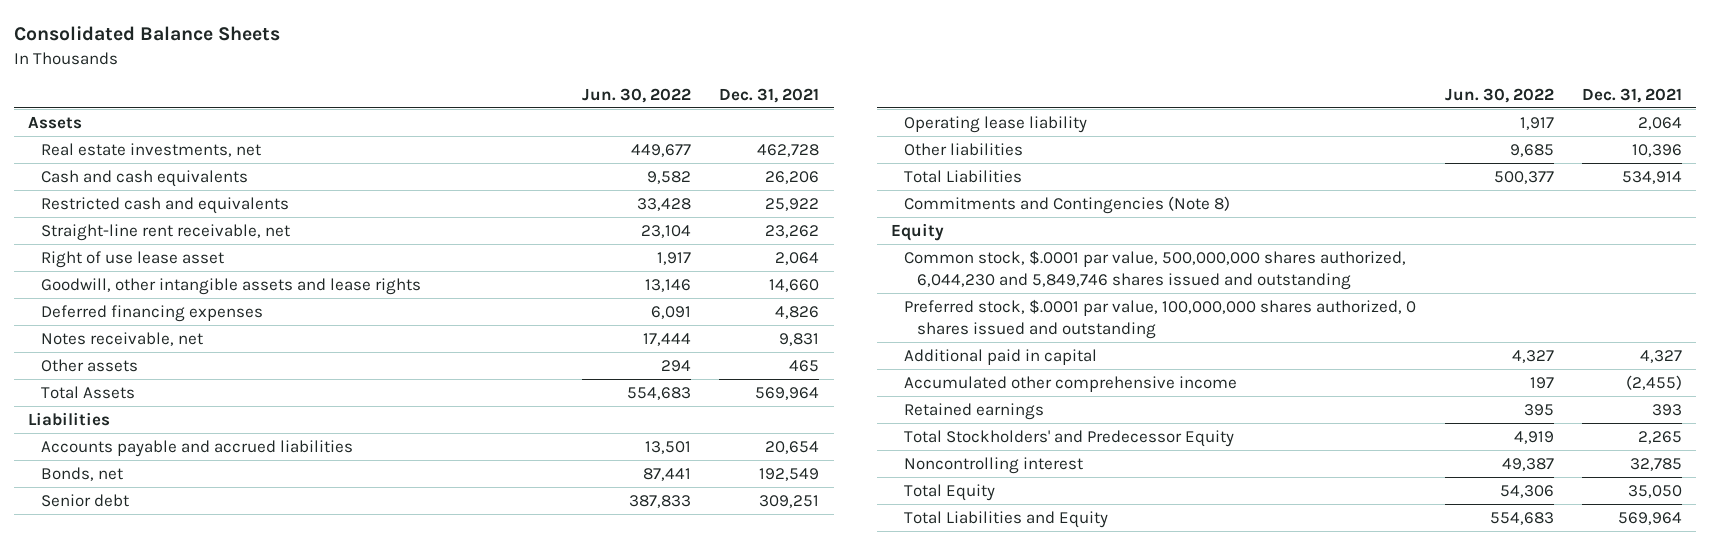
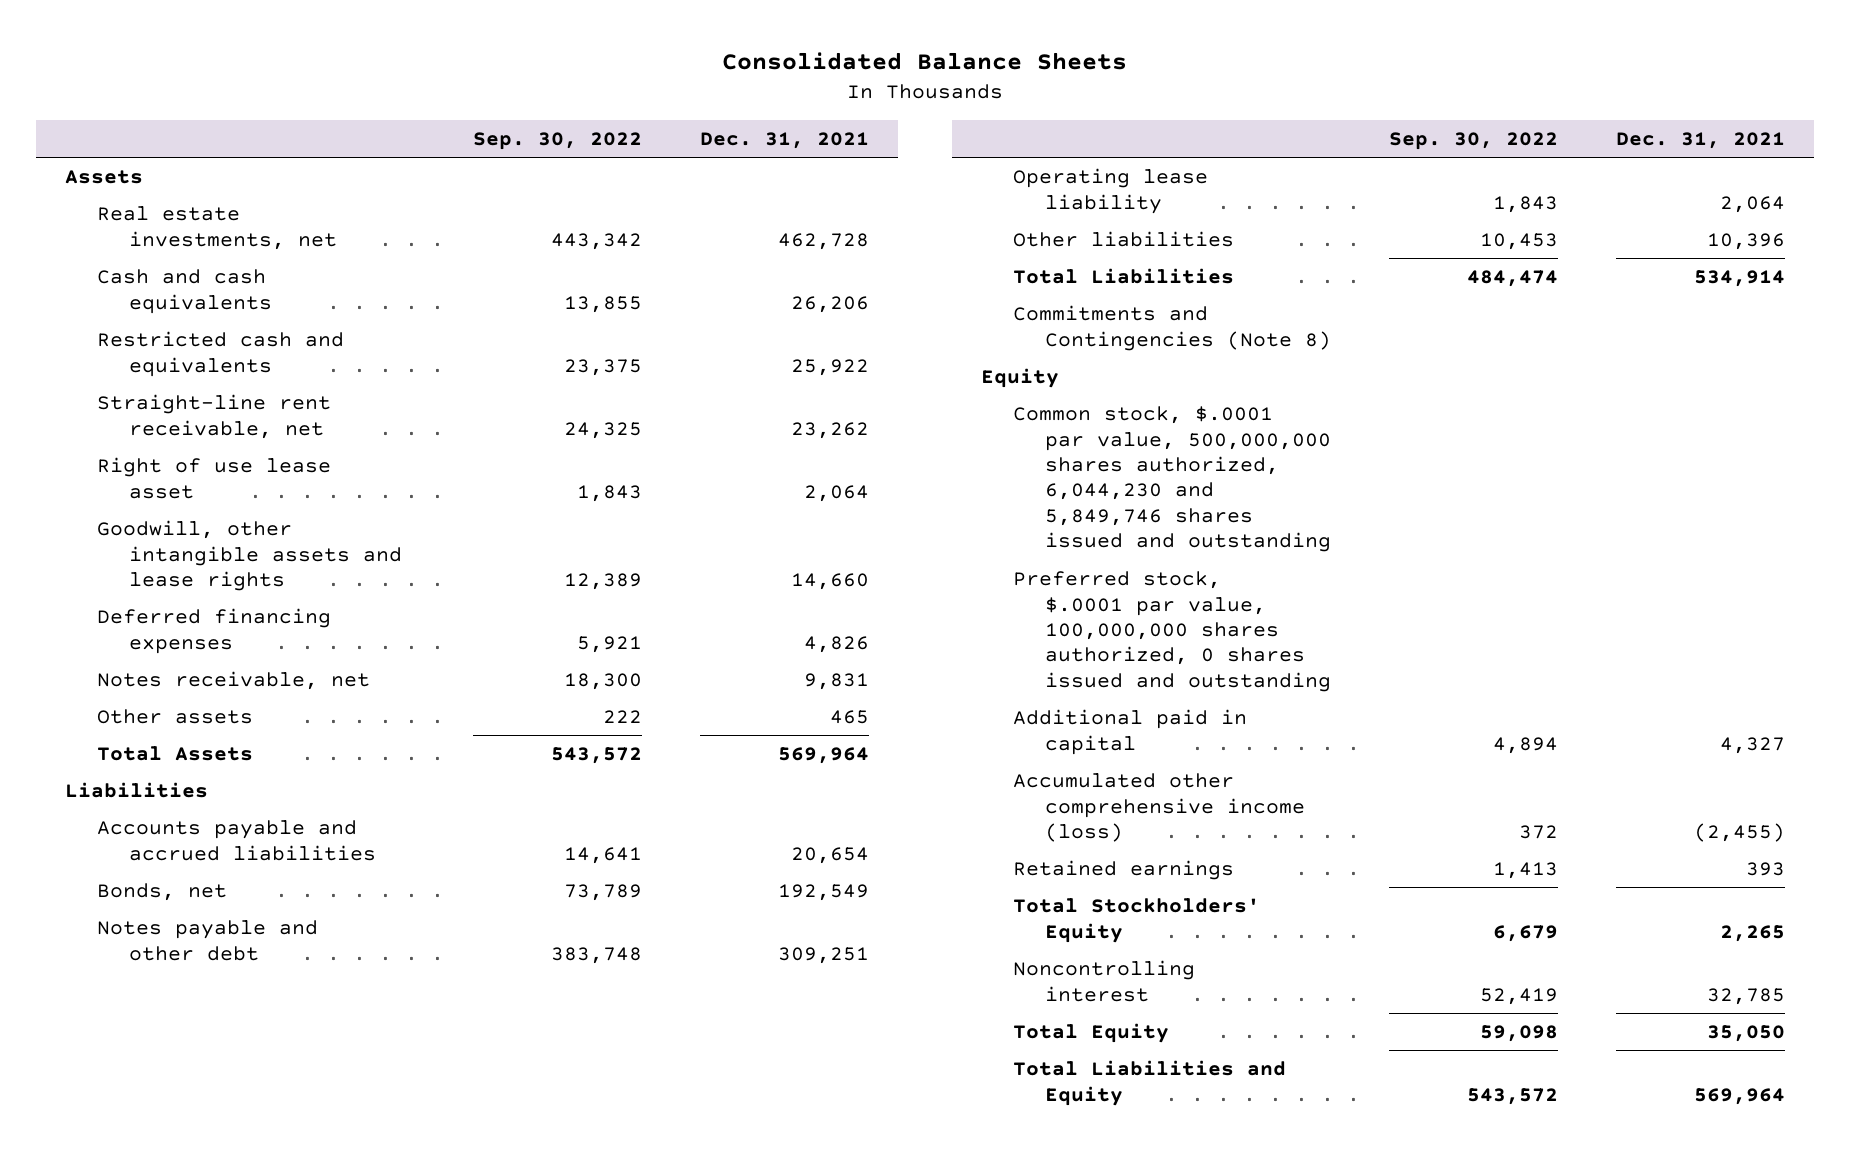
- | Jun. 30, 2022 | Dec. 31, 2021
+ | Sep. 30, 2022 | Dec. 31, 2021
- Senior debt | 387,833 | 309,251
+ Notes payable and other debt | 383,748 | 309,251
- Accumulated other comprehensive income | 197 | (2,455)
+ Accumulated other comprehensive income (loss) | 372 | (2,455)
- Total Stockholders' and Predecessor Equity | 4,919 | 2,265
+ Total Stockholders' Equity | 6,679 | 2,265

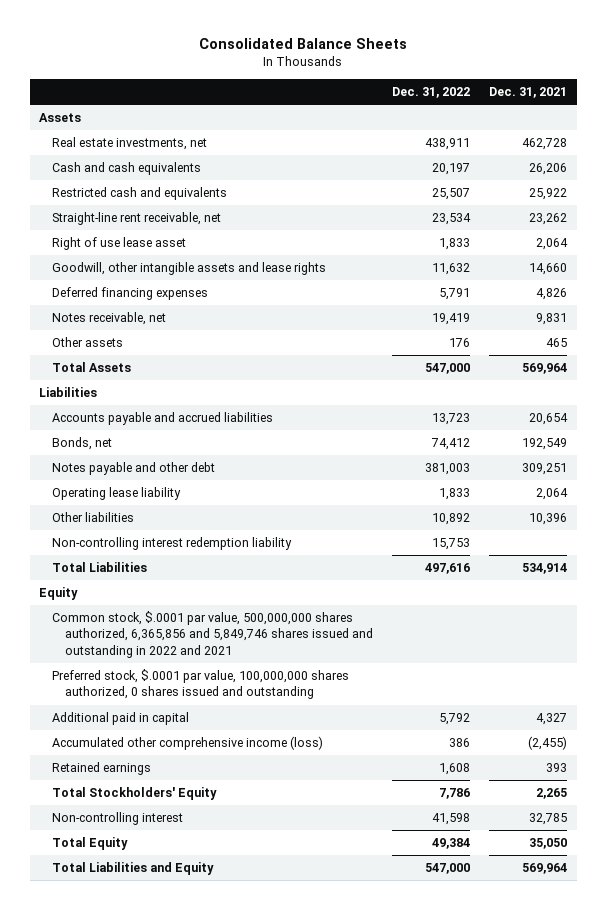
- | Sep. 30, 2022 | Dec. 31, 2021
+ | Dec. 31, 2022 | Dec. 31, 2021
+ Non-controlling interest redemption liability | 15,753 |
- Commitments and Contingencies (Note 8)
- Common stock, $.0001 par value, 500,000,000 shares authorized, 6,044,230 and 5,849,746 shares issued and outstanding
+ Common stock, $.0001 par value, 500,000,000 shares authorized, 6,365,856 and 5,849,746 shares issued and outstanding in 2022 and 2021
- Noncontrolling interest | 52,419 | 32,785
+ Non-controlling interest | 41,598 | 32,785

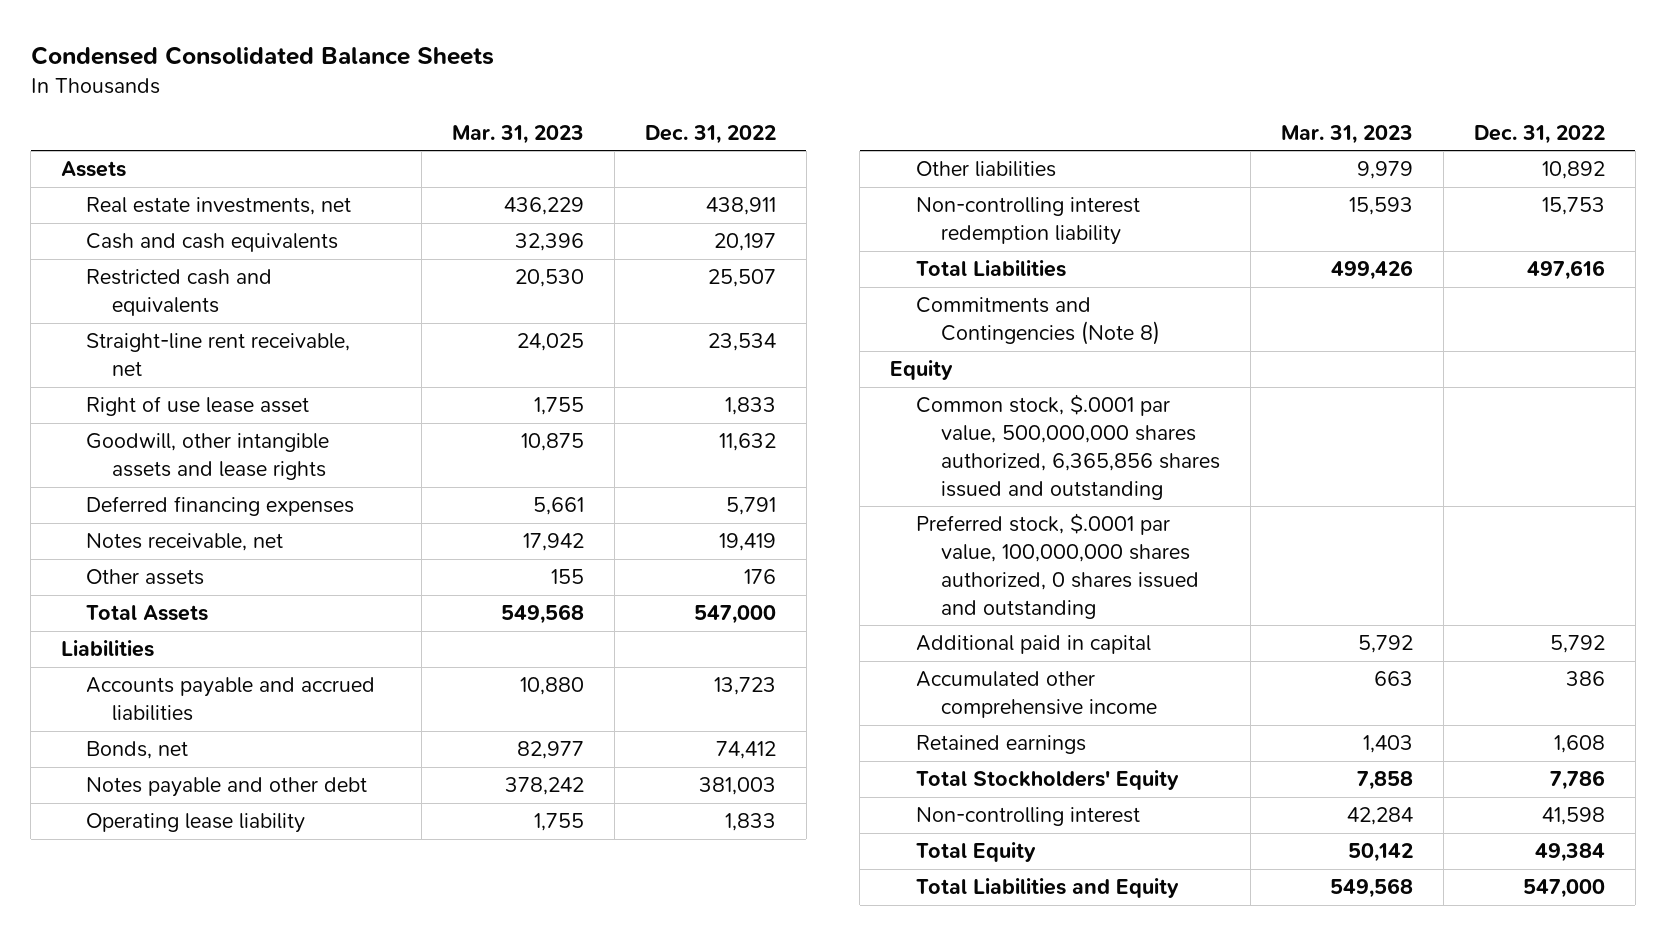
- Consolidated Balance Sheets
+ Condensed Consolidated Balance Sheets
- | Dec. 31, 2022 | Dec. 31, 2021
+ | Mar. 31, 2023 | Dec. 31, 2022
+ Commitments and Contingencies (Note 8)
- Common stock, $.0001 par value, 500,000,000 shares authorized, 6,365,856 and 5,849,746 shares issued and outstanding in 2022 and 2021
+ Common stock, $.0001 par value, 500,000,000 shares authorized, 6,365,856 shares issued and outstanding
- Accumulated other comprehensive income (loss) | 386 | (2,455)
+ Accumulated other comprehensive income | 663 | 386

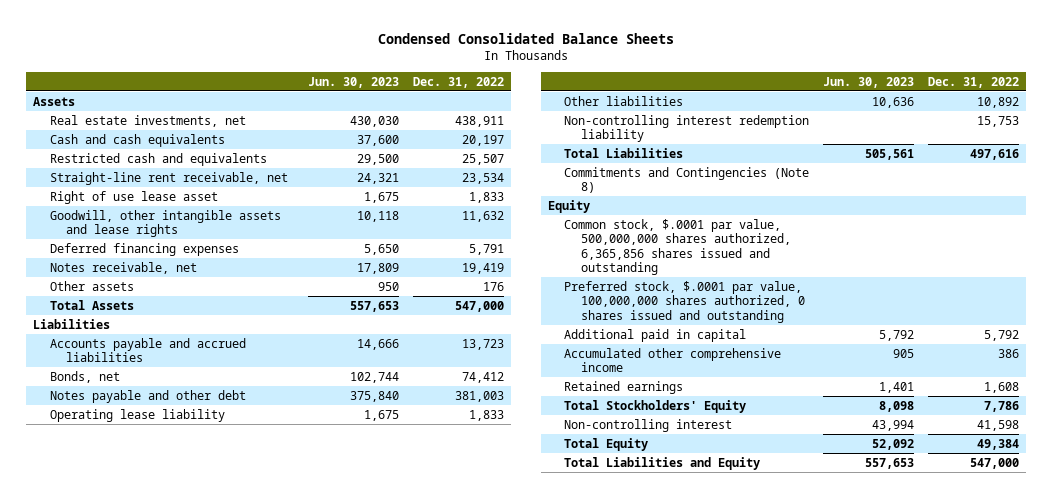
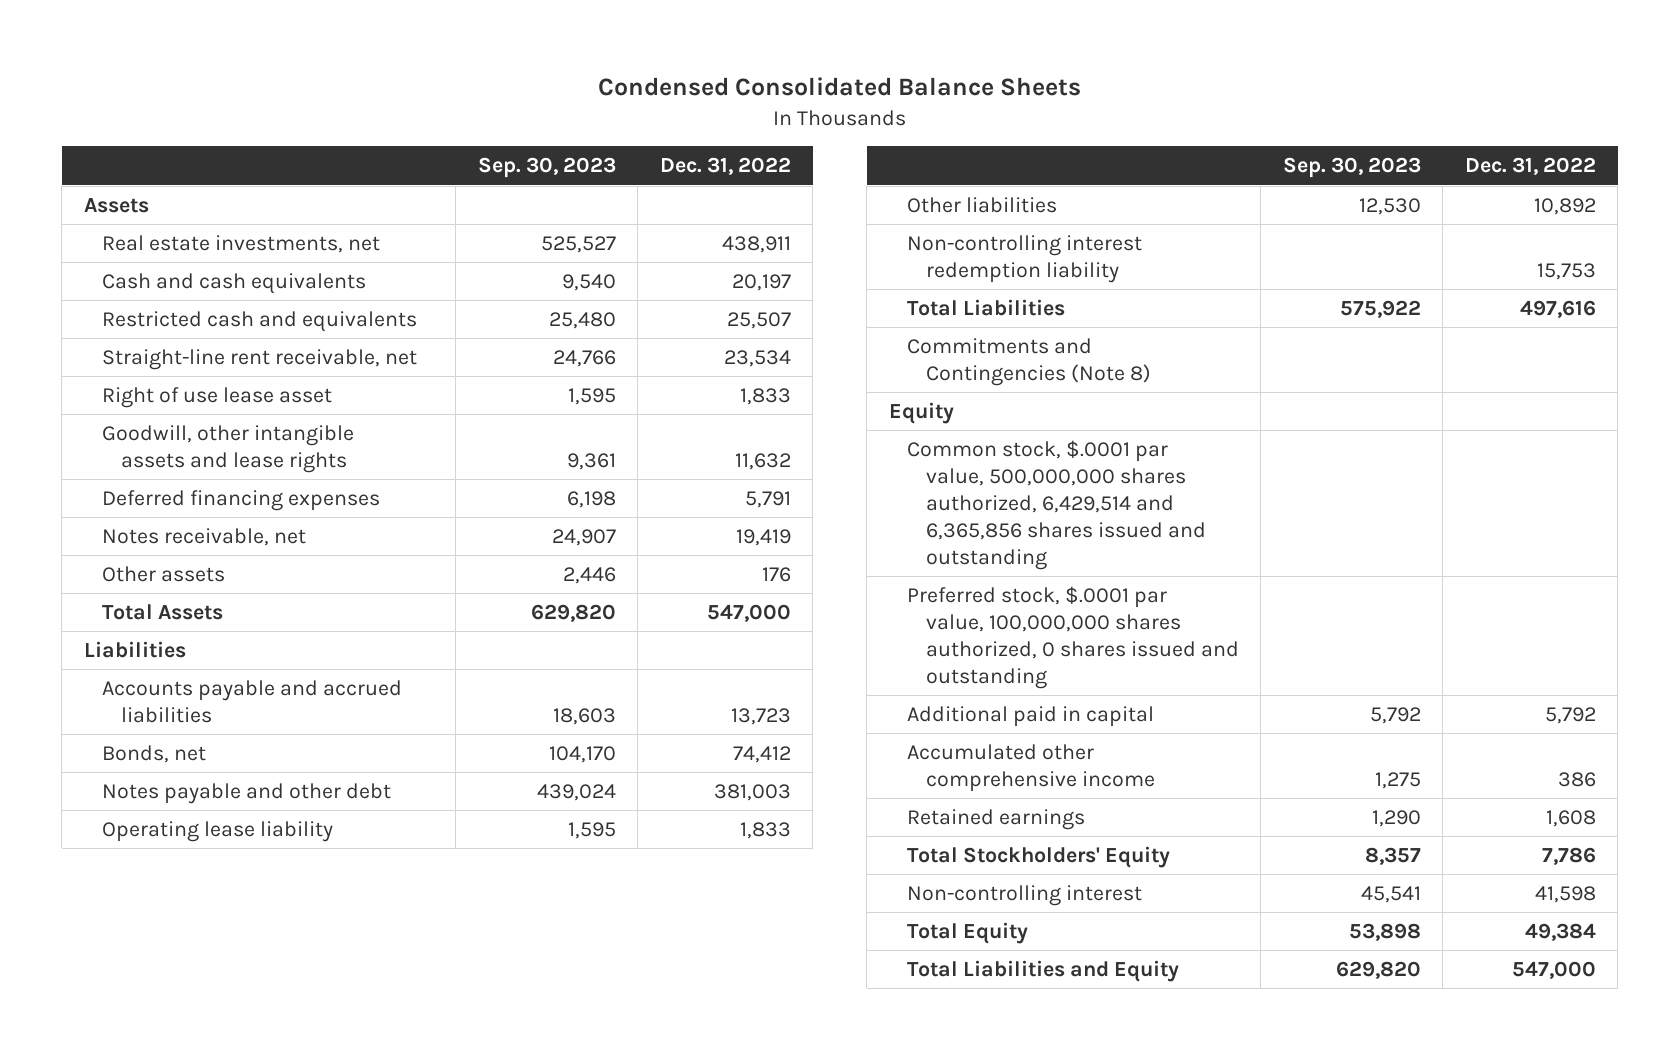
- | Jun. 30, 2023 | Dec. 31, 2022
+ | Sep. 30, 2023 | Dec. 31, 2022
- Common stock, $.0001 par value, 500,000,000 shares authorized, 6,365,856 shares issued and outstanding
+ Common stock, $.0001 par value, 500,000,000 shares authorized, 6,429,514 and 6,365,856 shares issued and outstanding

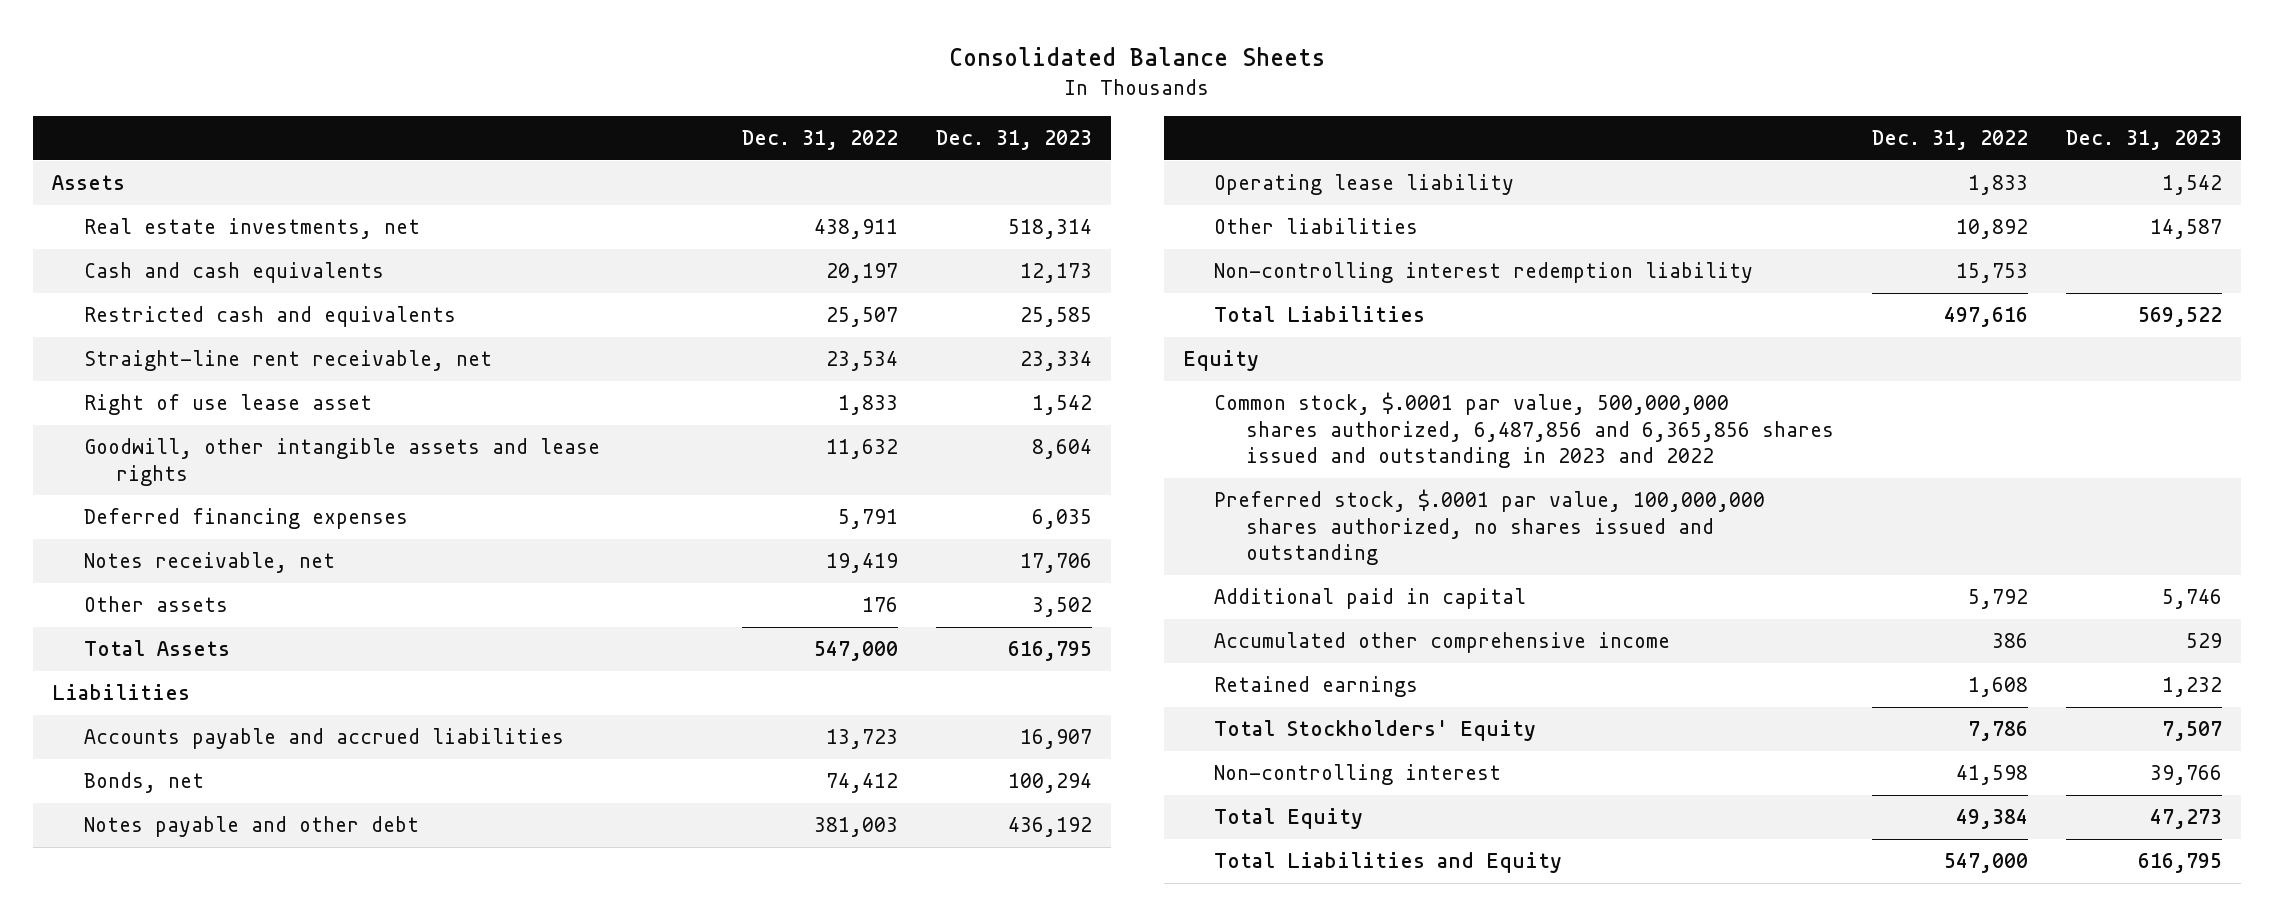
- Condensed Consolidated Balance Sheets
+ Consolidated Balance Sheets
- | Sep. 30, 2023 | Dec. 31, 2022
+ | Dec. 31, 2022 | Dec. 31, 2023
- Commitments and Contingencies (Note 8)
- Common stock, $.0001 par value, 500,000,000 shares authorized, 6,429,514 and 6,365,856 shares issued and outstanding
- Preferred stock, $.0001 par value, 100,000,000 shares authorized, 0 shares issued and outstanding
+ Common stock, $.0001 par value, 500,000,000 shares authorized, 6,487,856 and 6,365,856 shares issued and outstanding in 2023 and 2022
+ Preferred stock, $.0001 par value, 100,000,000 shares authorized, no shares issued and outstanding

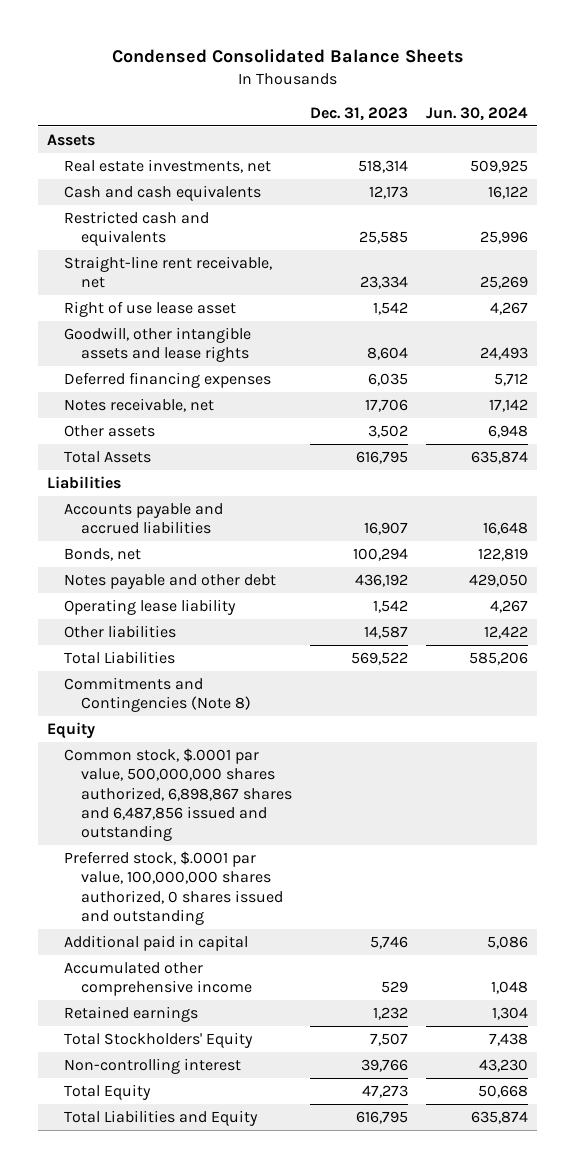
- Consolidated Balance Sheets
+ Condensed Consolidated Balance Sheets
- | Dec. 31, 2022 | Dec. 31, 2023
+ | Dec. 31, 2023 | Jun. 30, 2024
- Non-controlling interest redemption liability | 15,753 |
+ Commitments and Contingencies (Note 8)
- Common stock, $.0001 par value, 500,000,000 shares authorized, 6,487,856 and 6,365,856 shares issued and outstanding in 2023 and 2022
- Preferred stock, $.0001 par value, 100,000,000 shares authorized, no shares issued and outstanding
+ Common stock, $.0001 par value, 500,000,000 shares authorized, 6,898,867 shares and 6,487,856 issued and outstanding
+ Preferred stock, $.0001 par value, 100,000,000 shares authorized, 0 shares issued and outstanding

